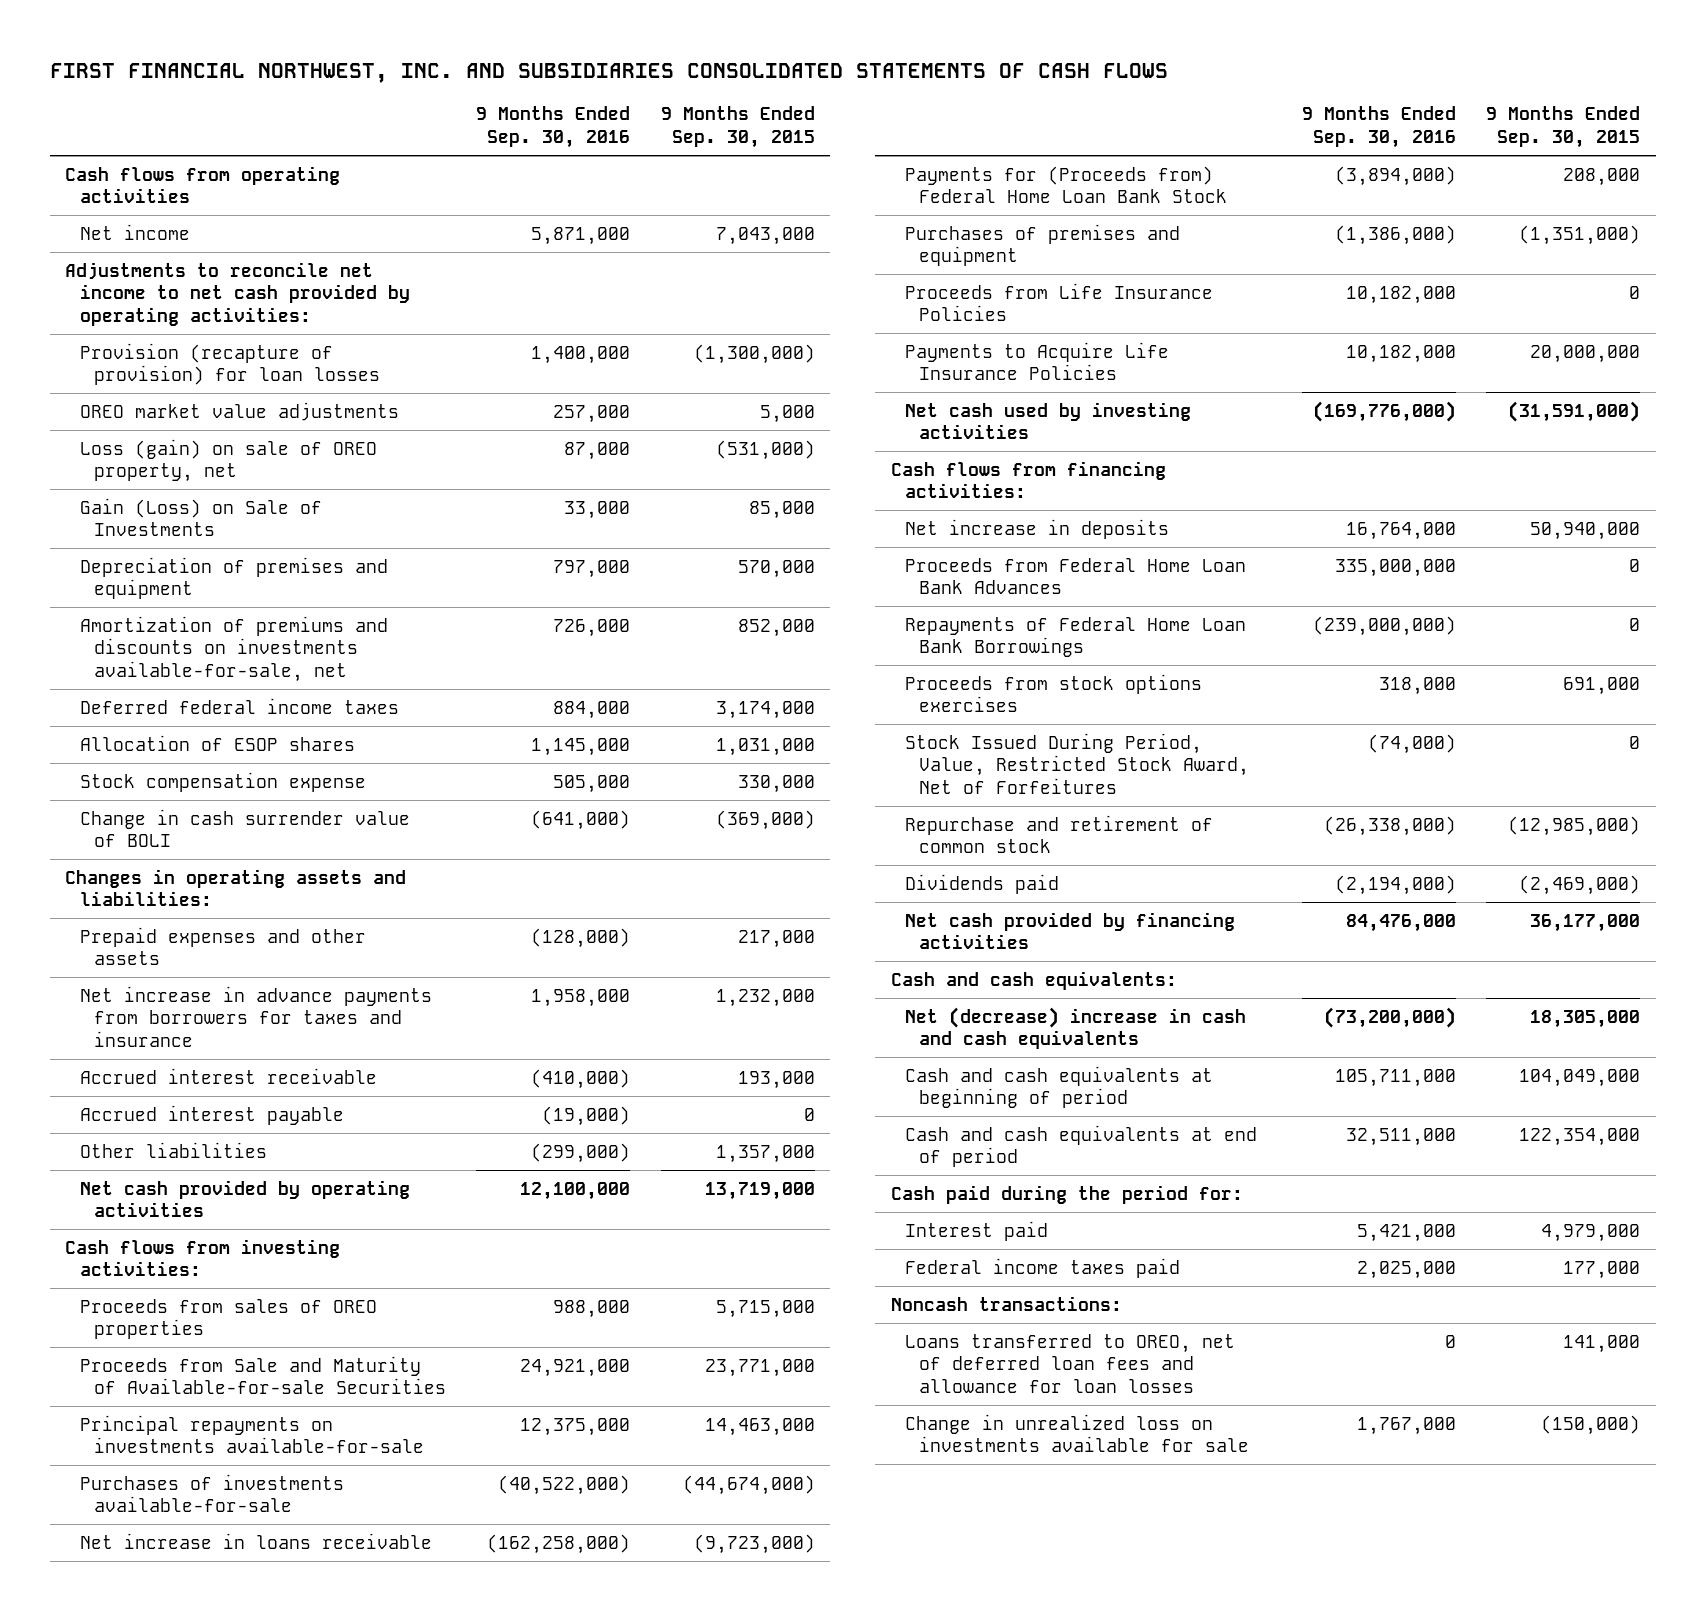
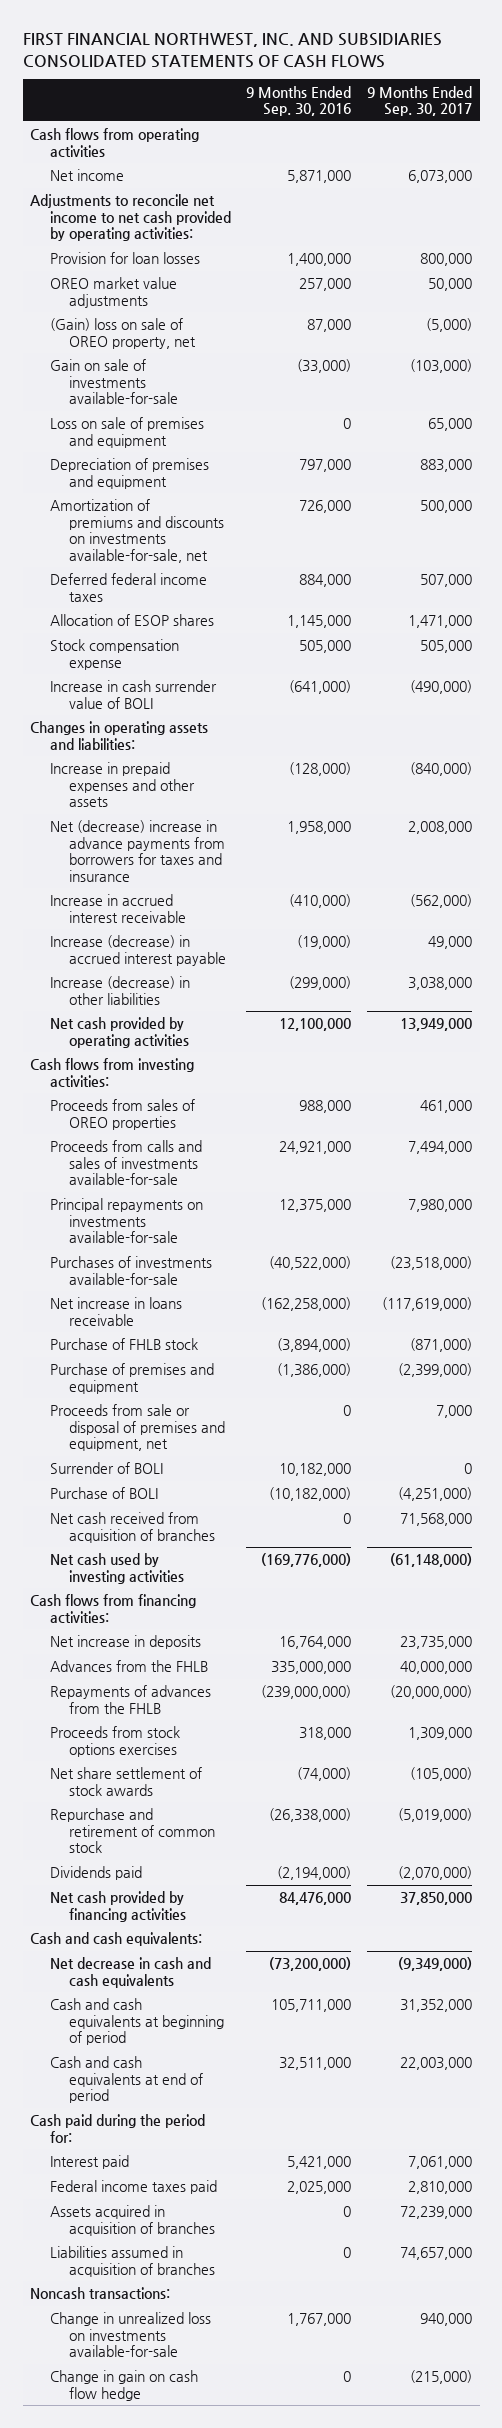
- | 9 Months Ended Sep. 30, 2016 | 9 Months Ended Sep. 30, 2015
+ | 9 Months Ended Sep. 30, 2016 | 9 Months Ended Sep. 30, 2017
- Provision (recapture of provision) for loan losses | 1,400,000 | (1,300,000)
+ Provision for loan losses | 1,400,000 | 800,000
- Loss (gain) on sale of OREO property, net | 87,000 | (531,000)
- Gain (Loss) on Sale of Investments | 33,000 | 85,000
+ (Gain) loss on sale of OREO property, net | 87,000 | (5,000)
+ Gain on sale of investments available-for-sale | (33,000) | (103,000)
+ Loss on sale of premises and equipment | 0 | 65,000
- Change in cash surrender value of BOLI | (641,000) | (369,000)
+ Increase in cash surrender value of BOLI | (641,000) | (490,000)
- Prepaid expenses and other assets | (128,000) | 217,000
- Net increase in advance payments from borrowers for taxes and insurance | 1,958,000 | 1,232,000
- Accrued interest receivable | (410,000) | 193,000
- Accrued interest payable | (19,000) | 0
- Other liabilities | (299,000) | 1,357,000
+ Increase in prepaid expenses and other assets | (128,000) | (840,000)
+ Net (decrease) increase in advance payments from borrowers for taxes and insurance | 1,958,000 | 2,008,000
+ Increase in accrued interest receivable | (410,000) | (562,000)
+ Increase (decrease) in accrued interest payable | (19,000) | 49,000
+ Increase (decrease) in other liabilities | (299,000) | 3,038,000
- Proceeds from Sale and Maturity of Available-for-sale Securities | 24,921,000 | 23,771,000
+ Proceeds from calls and sales of investments available-for-sale | 24,921,000 | 7,494,000
- Payments for (Proceeds from) Federal Home Loan Bank Stock | (3,894,000) | 208,000
- Purchases of premises and equipment | (1,386,000) | (1,351,000)
- Proceeds from Life Insurance Policies | 10,182,000 | 0
- Payments to Acquire Life Insurance Policies | 10,182,000 | 20,000,000
+ Purchase of FHLB stock | (3,894,000) | (871,000)
+ Purchase of premises and equipment | (1,386,000) | (2,399,000)
+ Proceeds from sale or disposal of premises and equipment, net | 0 | 7,000
+ Surrender of BOLI | 10,182,000 | 0
+ Purchase of BOLI | (10,182,000) | (4,251,000)
+ Net cash received from acquisition of branches | 0 | 71,568,000
- Proceeds from Federal Home Loan Bank Advances | 335,000,000 | 0
- Repayments of Federal Home Loan Bank Borrowings | (239,000,000) | 0
+ Advances from the FHLB | 335,000,000 | 40,000,000
+ Repayments of advances from the FHLB | (239,000,000) | (20,000,000)
- Stock Issued During Period, Value, Restricted Stock Award, Net of Forfeitures | (74,000) | 0
+ Net share settlement of stock awards | (74,000) | (105,000)
- Net (decrease) increase in cash and cash equivalents | (73,200,000) | 18,305,000
+ Net decrease in cash and cash equivalents | (73,200,000) | (9,349,000)
+ Assets acquired in acquisition of branches | 0 | 72,239,000
+ Liabilities assumed in acquisition of branches | 0 | 74,657,000
- Loans transferred to OREO, net of deferred loan fees and allowance for loan losses | 0 | 141,000
- Change in unrealized loss on investments available for sale | 1,767,000 | (150,000)
+ Change in unrealized loss on investments available-for-sale | 1,767,000 | 940,000
+ Change in gain on cash flow hedge | 0 | (215,000)

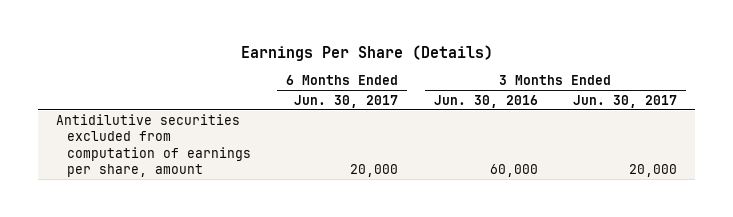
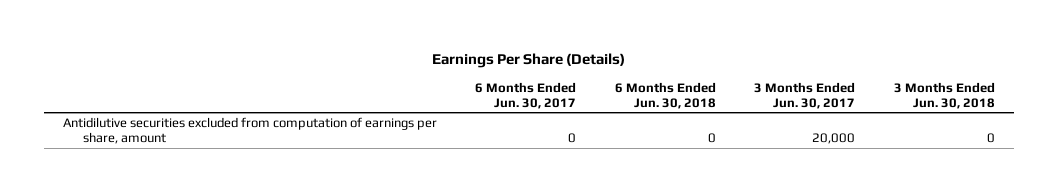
- | 6 Months Ended Jun. 30, 2017 | 3 Months Ended Jun. 30, 2016 | 3 Months Ended Jun. 30, 2017
+ | 6 Months Ended Jun. 30, 2017 | 6 Months Ended Jun. 30, 2018 | 3 Months Ended Jun. 30, 2017 | 3 Months Ended Jun. 30, 2018
- Antidilutive securities excluded from computation of earnings per share, amount | 20,000 | 60,000 | 20,000
+ Antidilutive securities excluded from computation of earnings per share, amount | 0 | 0 | 20,000 | 0

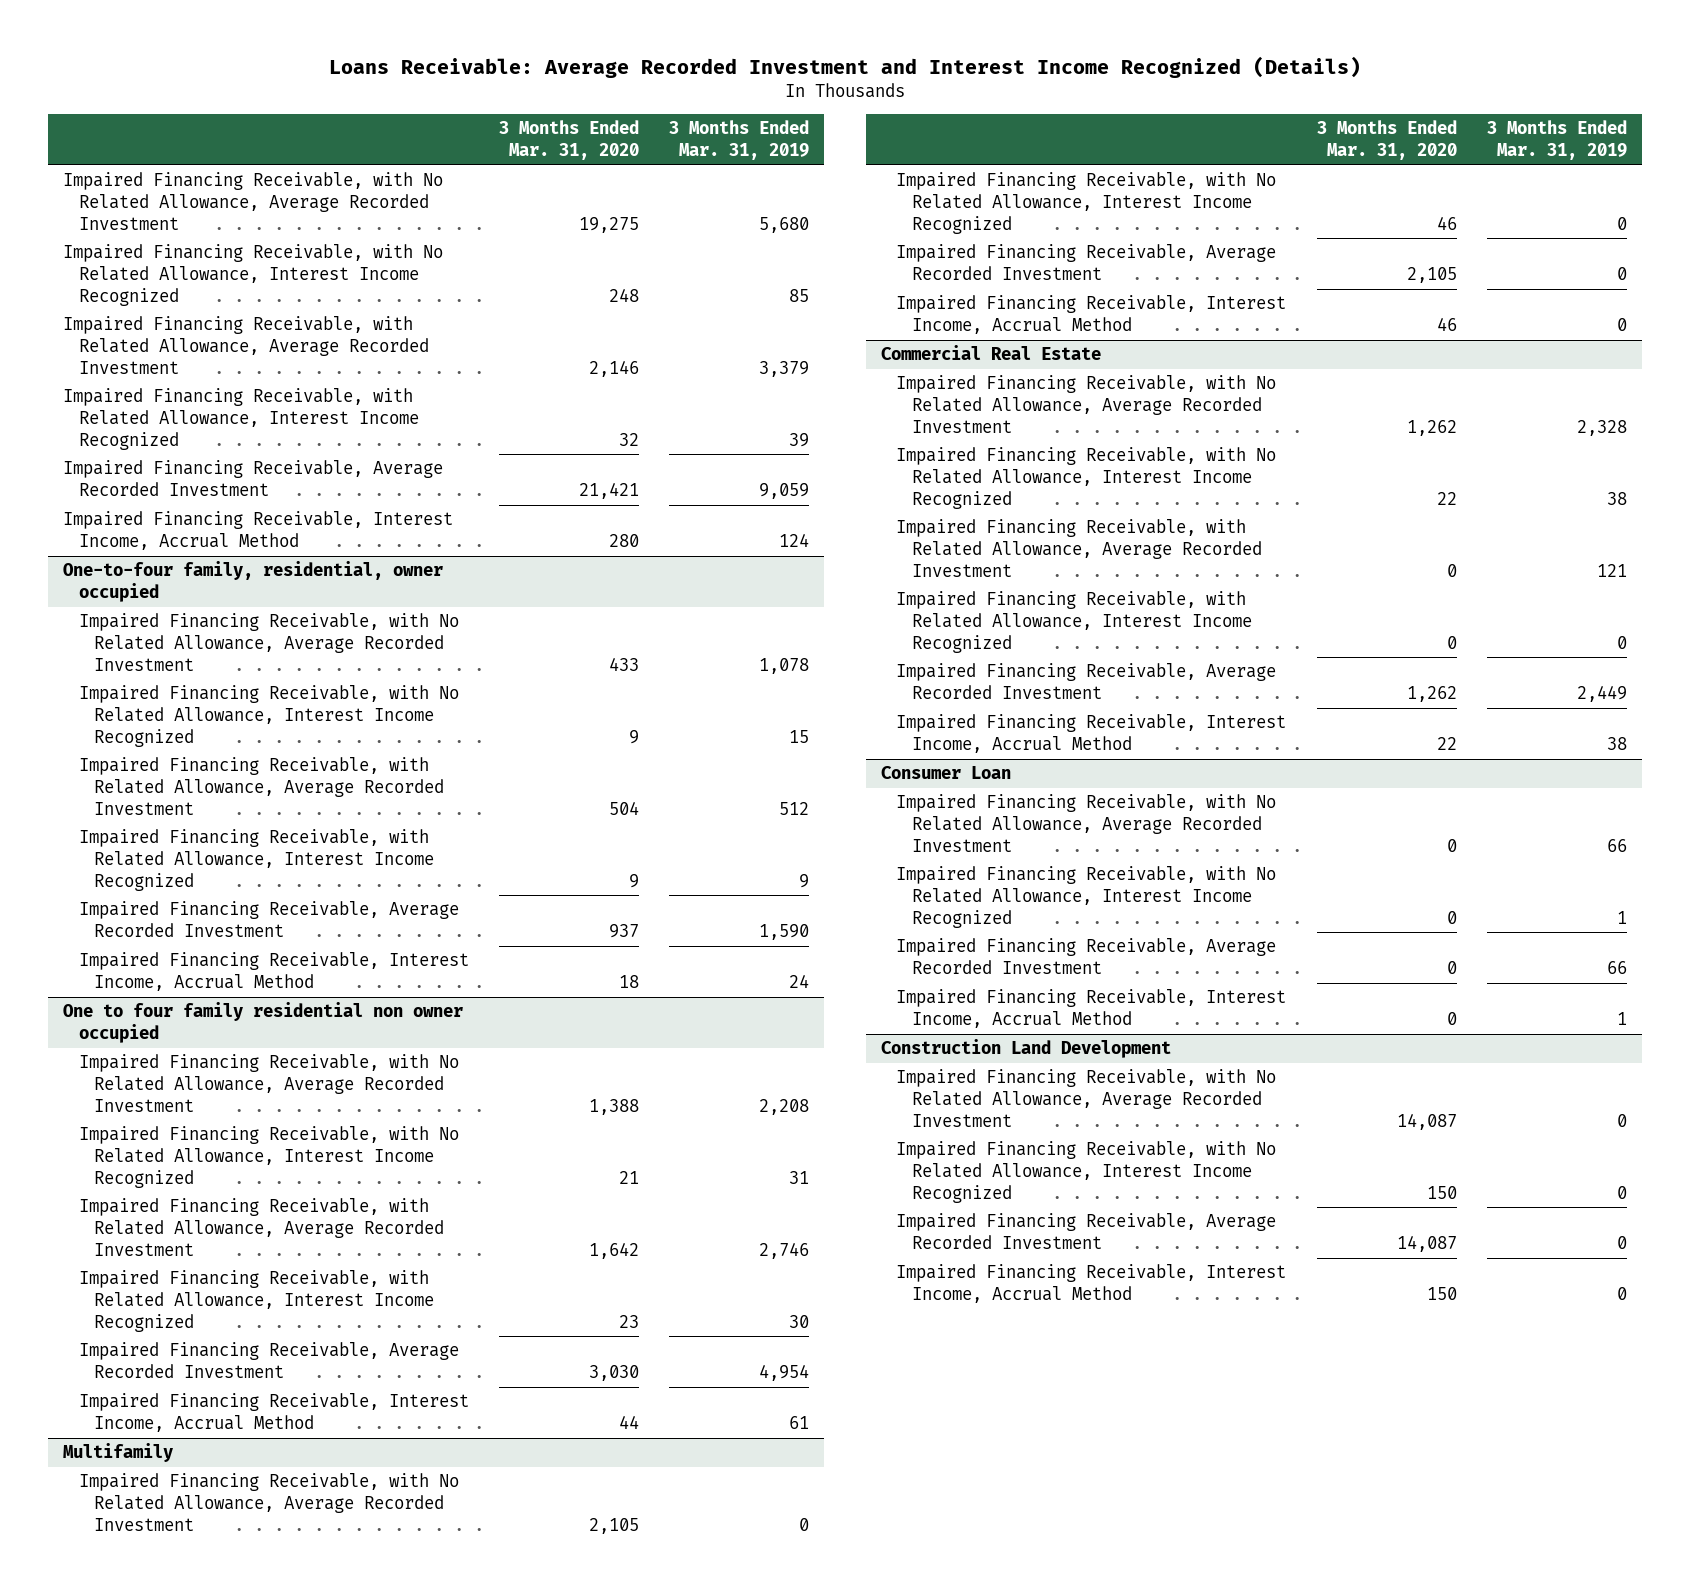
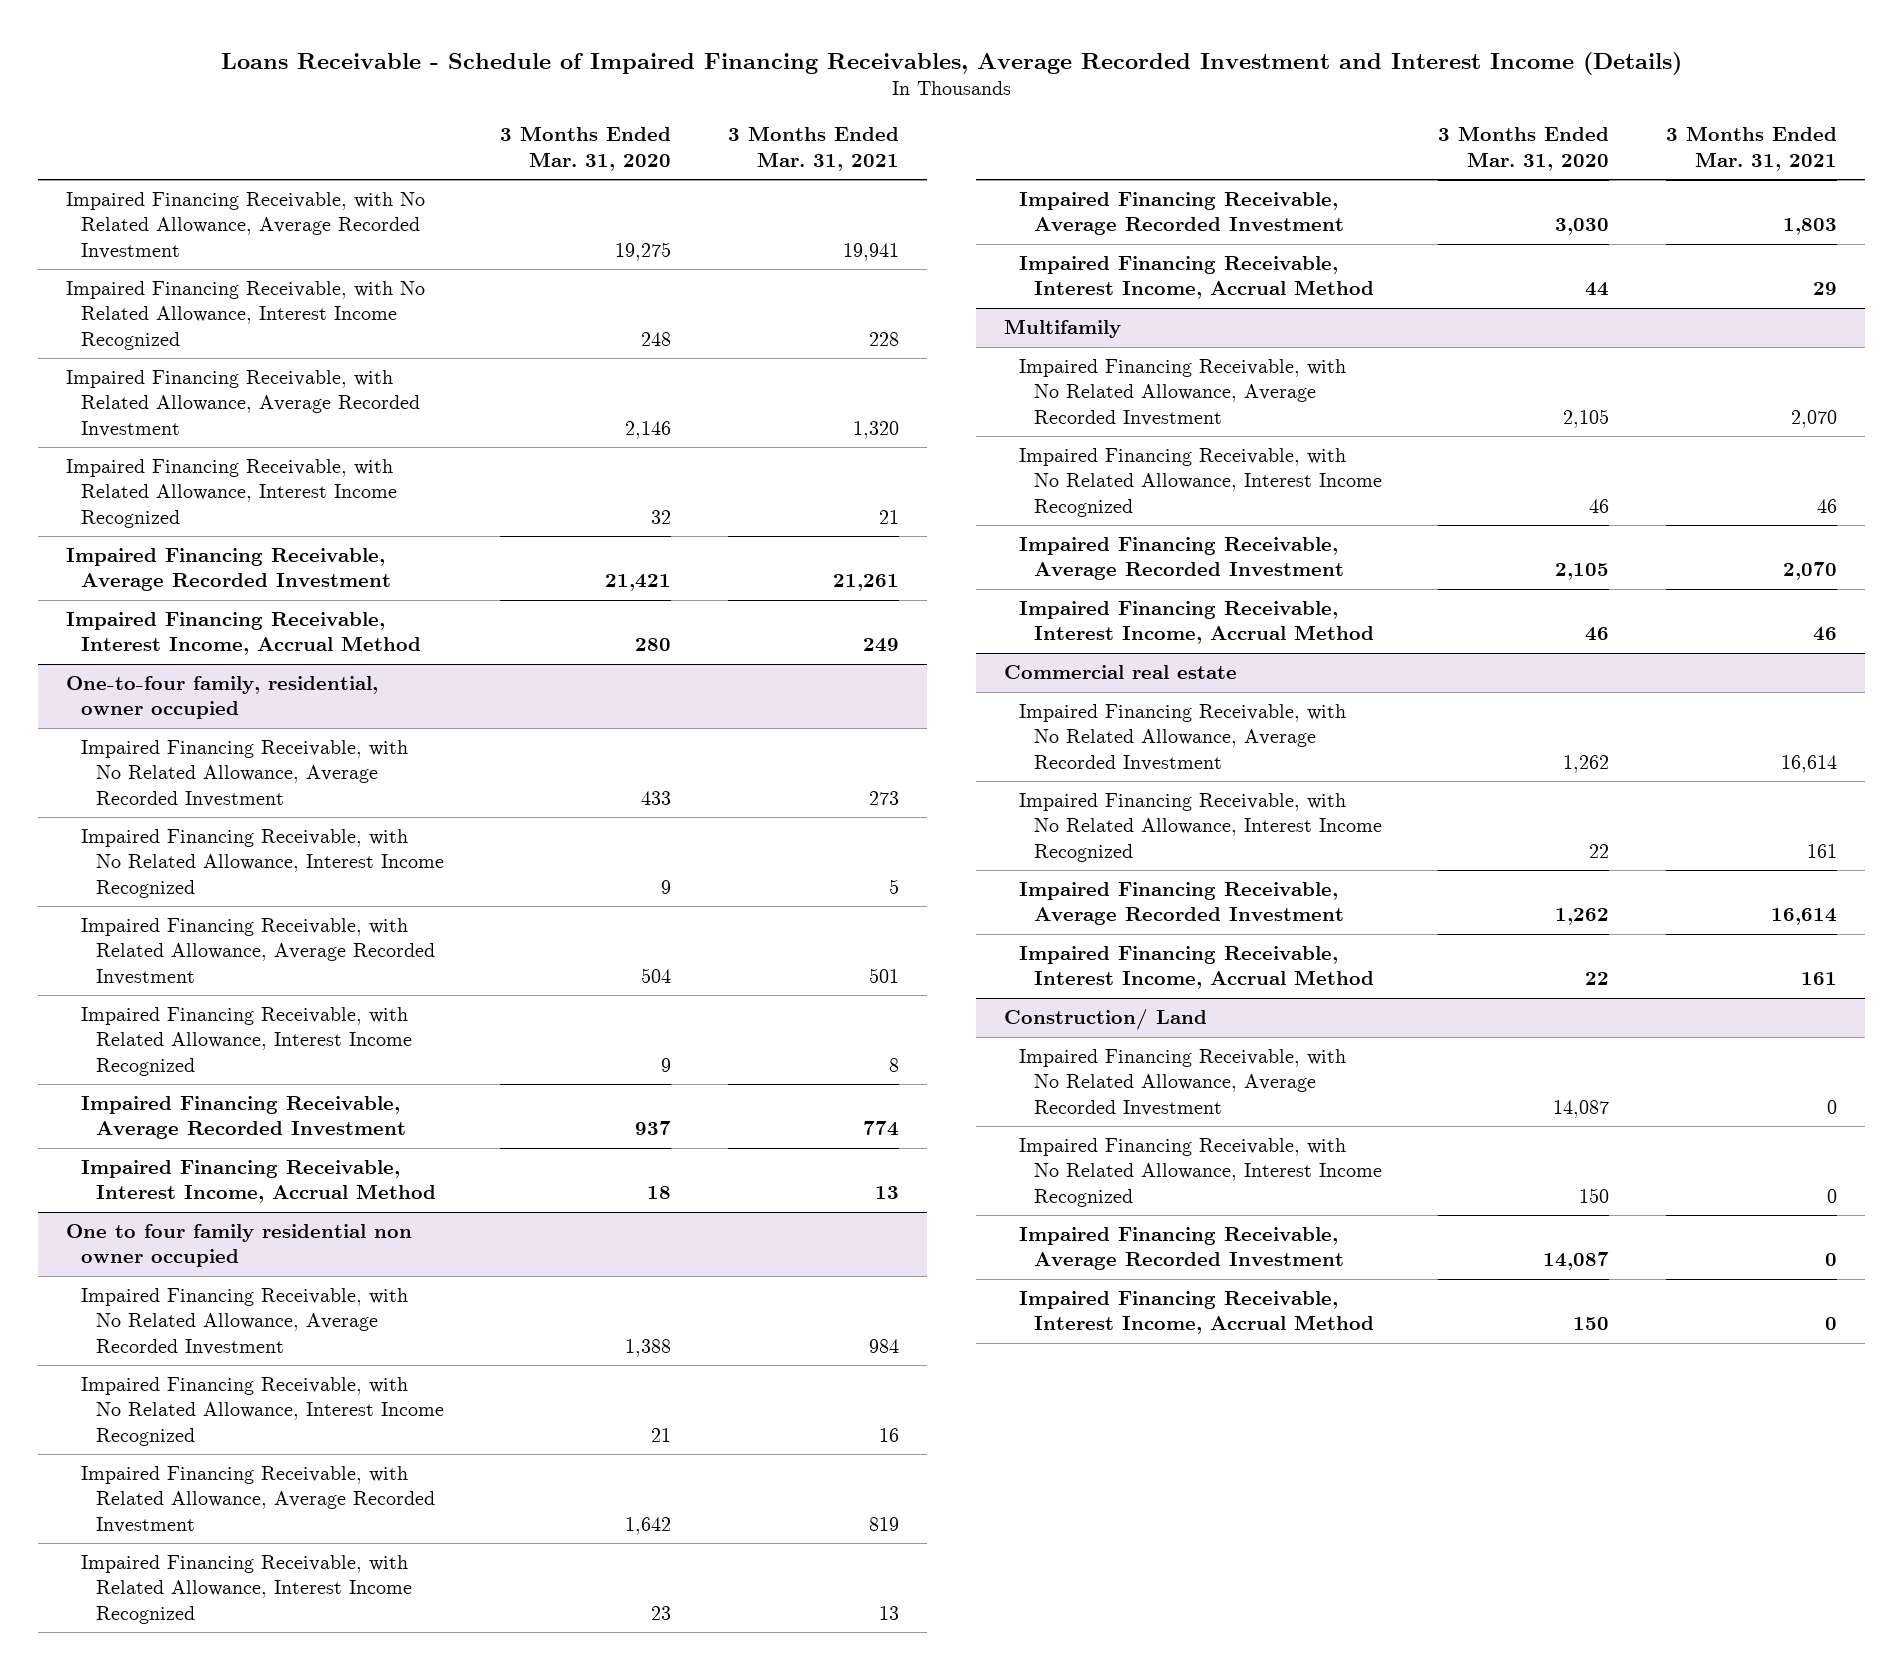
- Loans Receivable: Average Recorded Investment and Interest Income Recognized (Details)
+ Loans Receivable - Schedule of Impaired Financing Receivables, Average Recorded Investment and Interest Income (Details)
- | 3 Months Ended Mar. 31, 2020 | 3 Months Ended Mar. 31, 2019
+ | 3 Months Ended Mar. 31, 2020 | 3 Months Ended Mar. 31, 2021
- Commercial Real Estate
+ Commercial real estate
- Impaired Financing Receivable, with Related Allowance, Average Recorded Investment | 0 | 121
- Impaired Financing Receivable, with Related Allowance, Interest Income Recognized | 0 | 0
- Consumer Loan
- Impaired Financing Receivable, with No Related Allowance, Average Recorded Investment | 0 | 66
- Impaired Financing Receivable, with No Related Allowance, Interest Income Recognized | 0 | 1
- Impaired Financing Receivable, Average Recorded Investment | 0 | 66
- Impaired Financing Receivable, Interest Income, Accrual Method | 0 | 1
- Construction Land Development
+ Construction/ Land

